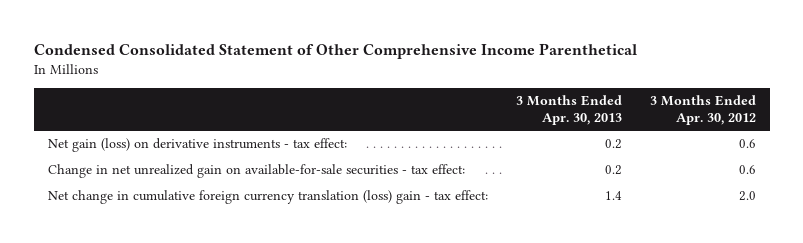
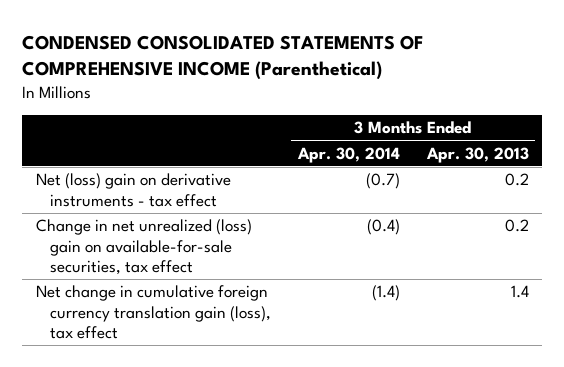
- Condensed Consolidated Statement of Other Comprehensive Income Parenthetical
+ CONDENSED CONSOLIDATED STATEMENTS OF COMPREHENSIVE INCOME (Parenthetical)
- | 3 Months Ended Apr. 30, 2013 | 3 Months Ended Apr. 30, 2012
+ | 3 Months Ended Apr. 30, 2014 | 3 Months Ended Apr. 30, 2013
- Net gain (loss) on derivative instruments - tax effect: | 0.2 | 0.6
- Change in net unrealized gain on available-for-sale securities - tax effect: | 0.2 | 0.6
- Net change in cumulative foreign currency translation (loss) gain - tax effect: | 1.4 | 2.0
+ Net (loss) gain on derivative instruments - tax effect | (0.7) | 0.2
+ Change in net unrealized (loss) gain on available-for-sale securities, tax effect | (0.4) | 0.2
+ Net change in cumulative foreign currency translation gain (loss), tax effect | (1.4) | 1.4

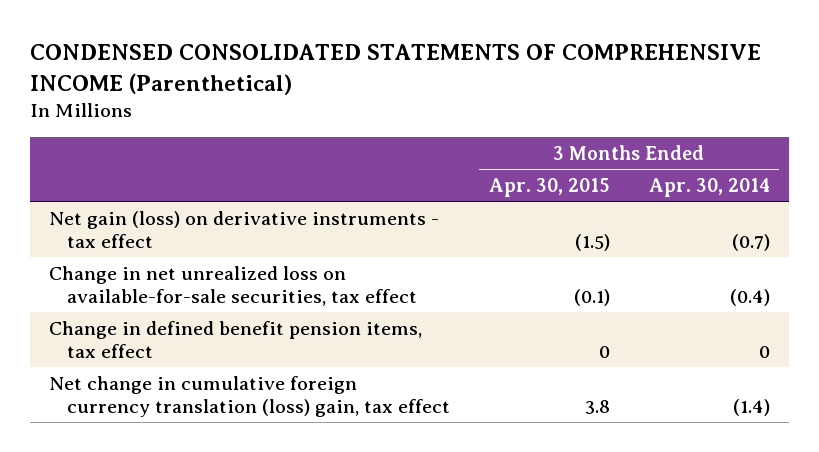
- | 3 Months Ended Apr. 30, 2014 | 3 Months Ended Apr. 30, 2013
+ | 3 Months Ended Apr. 30, 2015 | 3 Months Ended Apr. 30, 2014
- Net (loss) gain on derivative instruments - tax effect | (0.7) | 0.2
- Change in net unrealized (loss) gain on available-for-sale securities, tax effect | (0.4) | 0.2
- Net change in cumulative foreign currency translation gain (loss), tax effect | (1.4) | 1.4
+ Net gain (loss) on derivative instruments - tax effect | (1.5) | (0.7)
+ Change in net unrealized loss on available-for-sale securities, tax effect | (0.1) | (0.4)
+ Change in defined benefit pension items, tax effect | 0 | 0
+ Net change in cumulative foreign currency translation (loss) gain, tax effect | 3.8 | (1.4)

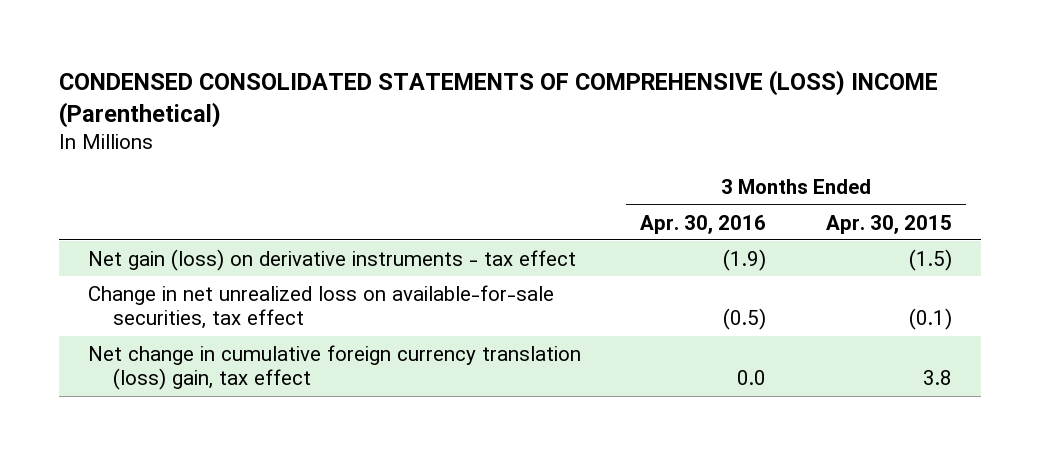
- CONDENSED CONSOLIDATED STATEMENTS OF COMPREHENSIVE INCOME (Parenthetical)
+ CONDENSED CONSOLIDATED STATEMENTS OF COMPREHENSIVE (LOSS) INCOME (Parenthetical)
- | 3 Months Ended Apr. 30, 2015 | 3 Months Ended Apr. 30, 2014
+ | 3 Months Ended Apr. 30, 2016 | 3 Months Ended Apr. 30, 2015
- Change in defined benefit pension items, tax effect | 0 | 0

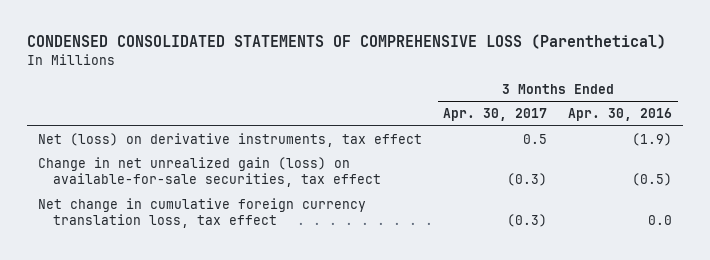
- CONDENSED CONSOLIDATED STATEMENTS OF COMPREHENSIVE (LOSS) INCOME (Parenthetical)
+ CONDENSED CONSOLIDATED STATEMENTS OF COMPREHENSIVE LOSS (Parenthetical)
- | 3 Months Ended Apr. 30, 2016 | 3 Months Ended Apr. 30, 2015
+ | 3 Months Ended Apr. 30, 2017 | 3 Months Ended Apr. 30, 2016
- Net gain (loss) on derivative instruments - tax effect | (1.9) | (1.5)
- Change in net unrealized loss on available-for-sale securities, tax effect | (0.5) | (0.1)
- Net change in cumulative foreign currency translation (loss) gain, tax effect | 0.0 | 3.8
+ Net (loss) on derivative instruments, tax effect | 0.5 | (1.9)
+ Change in net unrealized gain (loss) on available-for-sale securities, tax effect | (0.3) | (0.5)
+ Net change in cumulative foreign currency translation loss, tax effect | (0.3) | 0.0

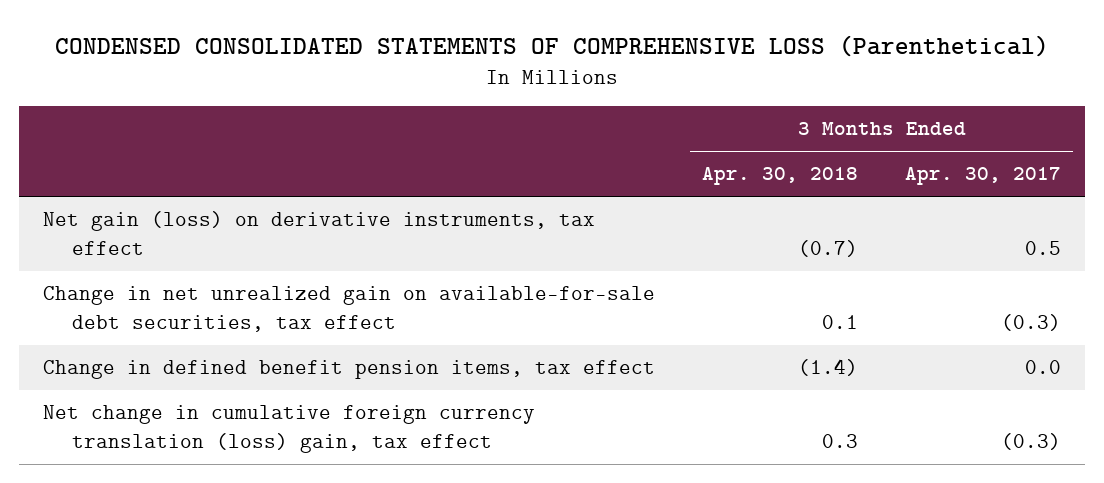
- | 3 Months Ended Apr. 30, 2017 | 3 Months Ended Apr. 30, 2016
+ | 3 Months Ended Apr. 30, 2018 | 3 Months Ended Apr. 30, 2017
- Net (loss) on derivative instruments, tax effect | 0.5 | (1.9)
- Change in net unrealized gain (loss) on available-for-sale securities, tax effect | (0.3) | (0.5)
- Net change in cumulative foreign currency translation loss, tax effect | (0.3) | 0.0
+ Net gain (loss) on derivative instruments, tax effect | (0.7) | 0.5
+ Change in net unrealized gain on available-for-sale debt securities, tax effect | 0.1 | (0.3)
+ Change in defined benefit pension items, tax effect | (1.4) | 0.0
+ Net change in cumulative foreign currency translation (loss) gain, tax effect | 0.3 | (0.3)

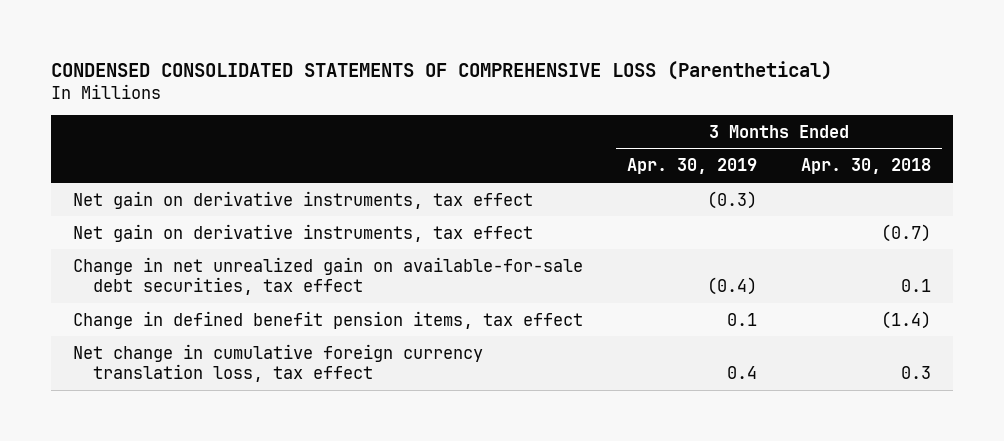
- | 3 Months Ended Apr. 30, 2018 | 3 Months Ended Apr. 30, 2017
+ | 3 Months Ended Apr. 30, 2019 | 3 Months Ended Apr. 30, 2018
- Net gain (loss) on derivative instruments, tax effect | (0.7) | 0.5
+ Net gain on derivative instruments, tax effect | (0.3) |
+ Net gain on derivative instruments, tax effect | | (0.7)
- Net change in cumulative foreign currency translation (loss) gain, tax effect | 0.3 | (0.3)
+ Net change in cumulative foreign currency translation loss, tax effect | 0.4 | 0.3

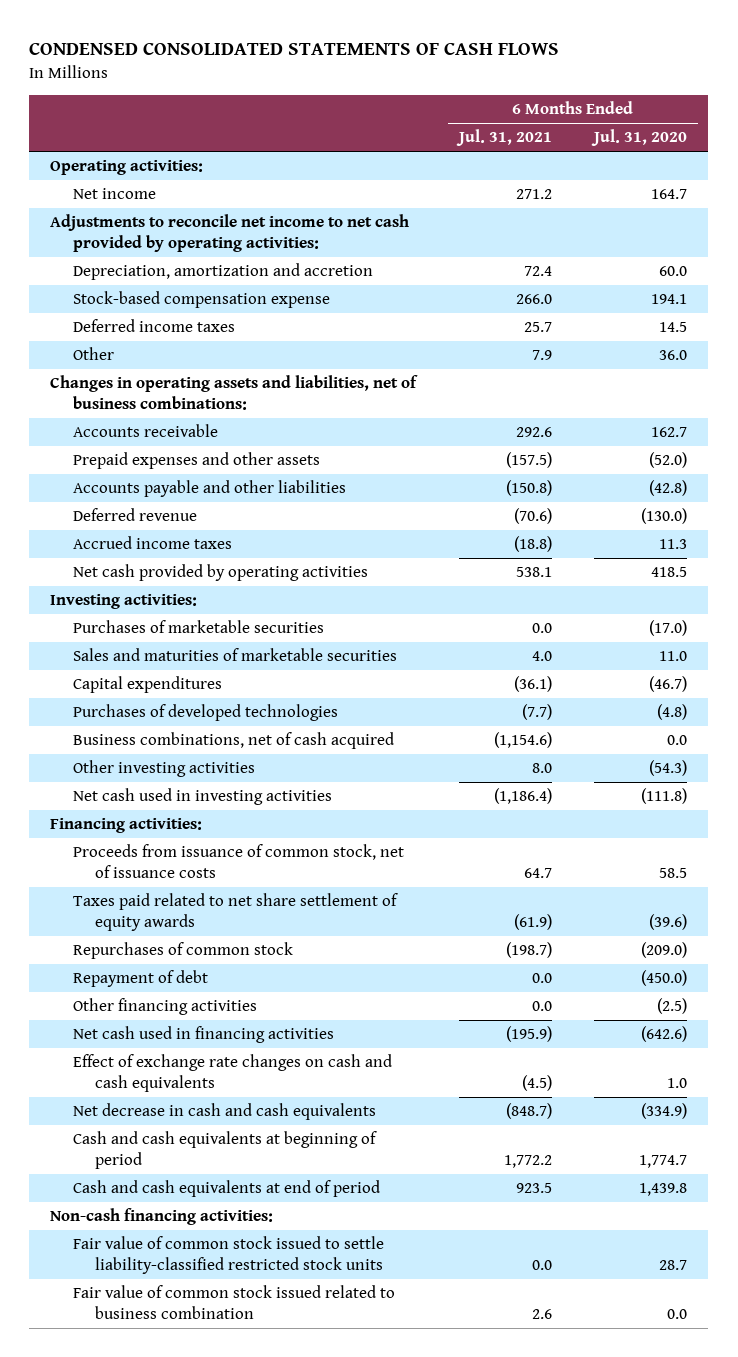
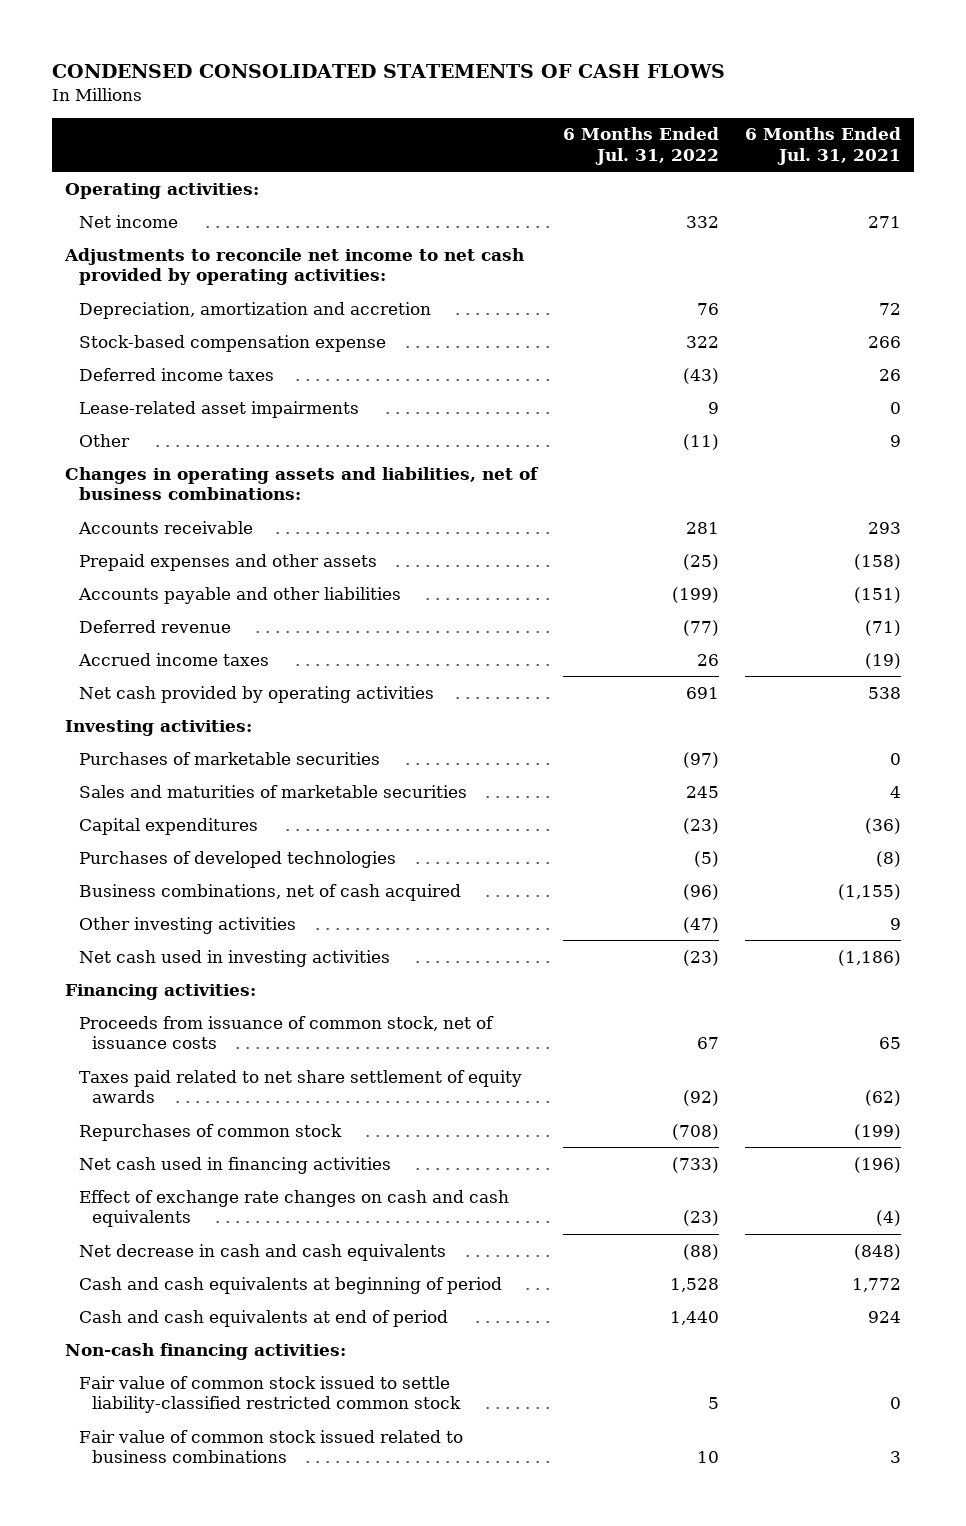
- | 6 Months Ended Jul. 31, 2021 | 6 Months Ended Jul. 31, 2020
+ | 6 Months Ended Jul. 31, 2022 | 6 Months Ended Jul. 31, 2021
- Net income | 271.2 | 164.7
+ Net income | 332 | 271
- Depreciation, amortization and accretion | 72.4 | 60.0
- Stock-based compensation expense | 266.0 | 194.1
- Deferred income taxes | 25.7 | 14.5
- Other | 7.9 | 36.0
+ Depreciation, amortization and accretion | 76 | 72
+ Stock-based compensation expense | 322 | 266
+ Deferred income taxes | (43) | 26
+ Lease-related asset impairments | 9 | 0
+ Other | (11) | 9
- Accounts receivable | 292.6 | 162.7
- Prepaid expenses and other assets | (157.5) | (52.0)
- Accounts payable and other liabilities | (150.8) | (42.8)
- Deferred revenue | (70.6) | (130.0)
- Accrued income taxes | (18.8) | 11.3
- Net cash provided by operating activities | 538.1 | 418.5
+ Accounts receivable | 281 | 293
+ Prepaid expenses and other assets | (25) | (158)
+ Accounts payable and other liabilities | (199) | (151)
+ Deferred revenue | (77) | (71)
+ Accrued income taxes | 26 | (19)
+ Net cash provided by operating activities | 691 | 538
- Purchases of marketable securities | 0.0 | (17.0)
- Sales and maturities of marketable securities | 4.0 | 11.0
- Capital expenditures | (36.1) | (46.7)
- Purchases of developed technologies | (7.7) | (4.8)
- Business combinations, net of cash acquired | (1,154.6) | 0.0
- Other investing activities | 8.0 | (54.3)
- Net cash used in investing activities | (1,186.4) | (111.8)
+ Purchases of marketable securities | (97) | 0
+ Sales and maturities of marketable securities | 245 | 4
+ Capital expenditures | (23) | (36)
+ Purchases of developed technologies | (5) | (8)
+ Business combinations, net of cash acquired | (96) | (1,155)
+ Other investing activities | (47) | 9
+ Net cash used in investing activities | (23) | (1,186)
- Proceeds from issuance of common stock, net of issuance costs | 64.7 | 58.5
- Taxes paid related to net share settlement of equity awards | (61.9) | (39.6)
- Repurchases of common stock | (198.7) | (209.0)
- Repayment of debt | 0.0 | (450.0)
- Other financing activities | 0.0 | (2.5)
- Net cash used in financing activities | (195.9) | (642.6)
- Effect of exchange rate changes on cash and cash equivalents | (4.5) | 1.0
- Net decrease in cash and cash equivalents | (848.7) | (334.9)
- Cash and cash equivalents at beginning of period | 1,772.2 | 1,774.7
- Cash and cash equivalents at end of period | 923.5 | 1,439.8
+ Proceeds from issuance of common stock, net of issuance costs | 67 | 65
+ Taxes paid related to net share settlement of equity awards | (92) | (62)
+ Repurchases of common stock | (708) | (199)
+ Net cash used in financing activities | (733) | (196)
+ Effect of exchange rate changes on cash and cash equivalents | (23) | (4)
+ Net decrease in cash and cash equivalents | (88) | (848)
+ Cash and cash equivalents at beginning of period | 1,528 | 1,772
+ Cash and cash equivalents at end of period | 1,440 | 924
- Fair value of common stock issued to settle liability-classified restricted stock units | 0.0 | 28.7
- Fair value of common stock issued related to business combination | 2.6 | 0.0
+ Fair value of common stock issued to settle liability-classified restricted common stock | 5 | 0
+ Fair value of common stock issued related to business combinations | 10 | 3

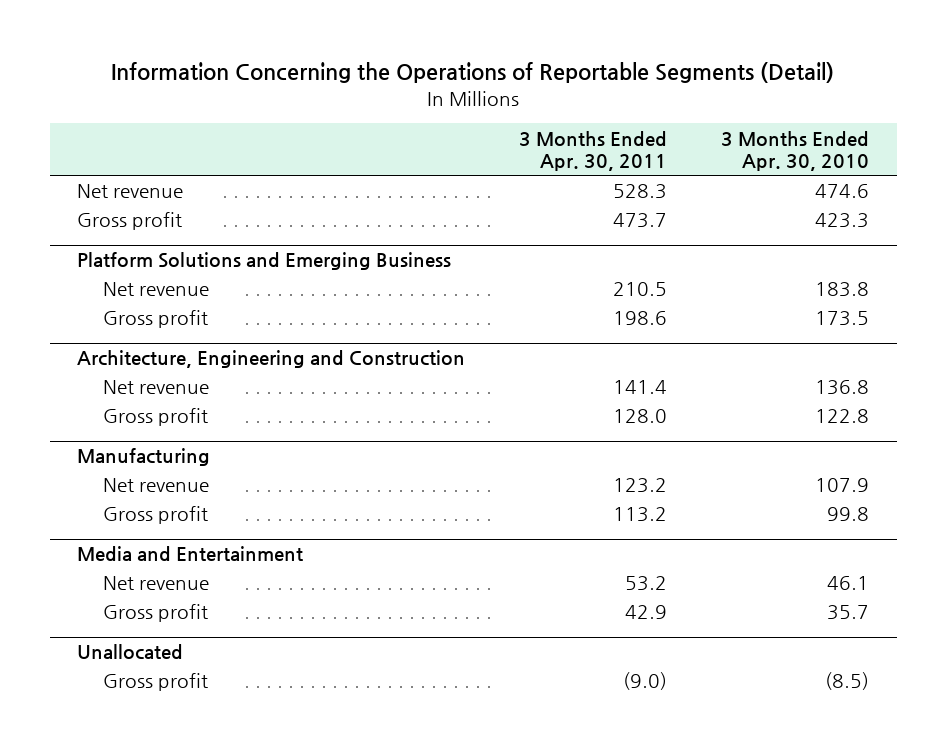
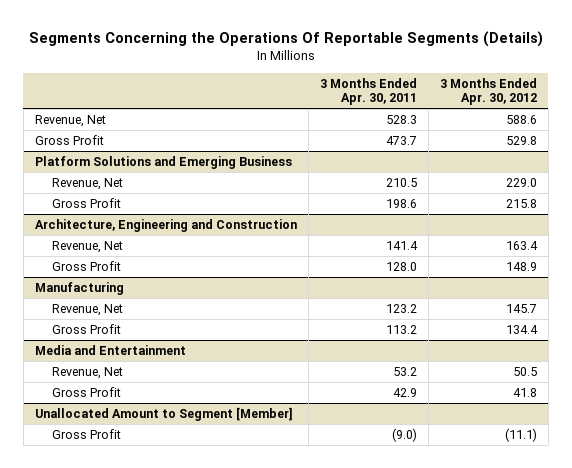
- Information Concerning the Operations of Reportable Segments (Detail)
+ Segments Concerning the Operations Of Reportable Segments (Details)
- | 3 Months Ended Apr. 30, 2011 | 3 Months Ended Apr. 30, 2010
+ | 3 Months Ended Apr. 30, 2011 | 3 Months Ended Apr. 30, 2012
- Net revenue | 528.3 | 474.6
- Gross profit | 473.7 | 423.3
+ Revenue, Net | 528.3 | 588.6
+ Gross Profit | 473.7 | 529.8
@ Platform Solutions and Emerging Business
- Net revenue | 210.5 | 183.8
- Gross profit | 198.6 | 173.5
+ Revenue, Net | 210.5 | 229.0
+ Gross Profit | 198.6 | 215.8
@ Architecture, Engineering and Construction
- Net revenue | 141.4 | 136.8
- Gross profit | 128.0 | 122.8
+ Revenue, Net | 141.4 | 163.4
+ Gross Profit | 128.0 | 148.9
@ Manufacturing
- Net revenue | 123.2 | 107.9
- Gross profit | 113.2 | 99.8
+ Revenue, Net | 123.2 | 145.7
+ Gross Profit | 113.2 | 134.4
@ Media and Entertainment
- Net revenue | 53.2 | 46.1
- Gross profit | 42.9 | 35.7
- Unallocated
- Gross profit | (9.0) | (8.5)
@ Media and Entertainment
+ Revenue, Net | 53.2 | 50.5
+ Gross Profit | 42.9 | 41.8
+ Unallocated Amount to Segment [Member]
+ Gross Profit | (9.0) | (11.1)

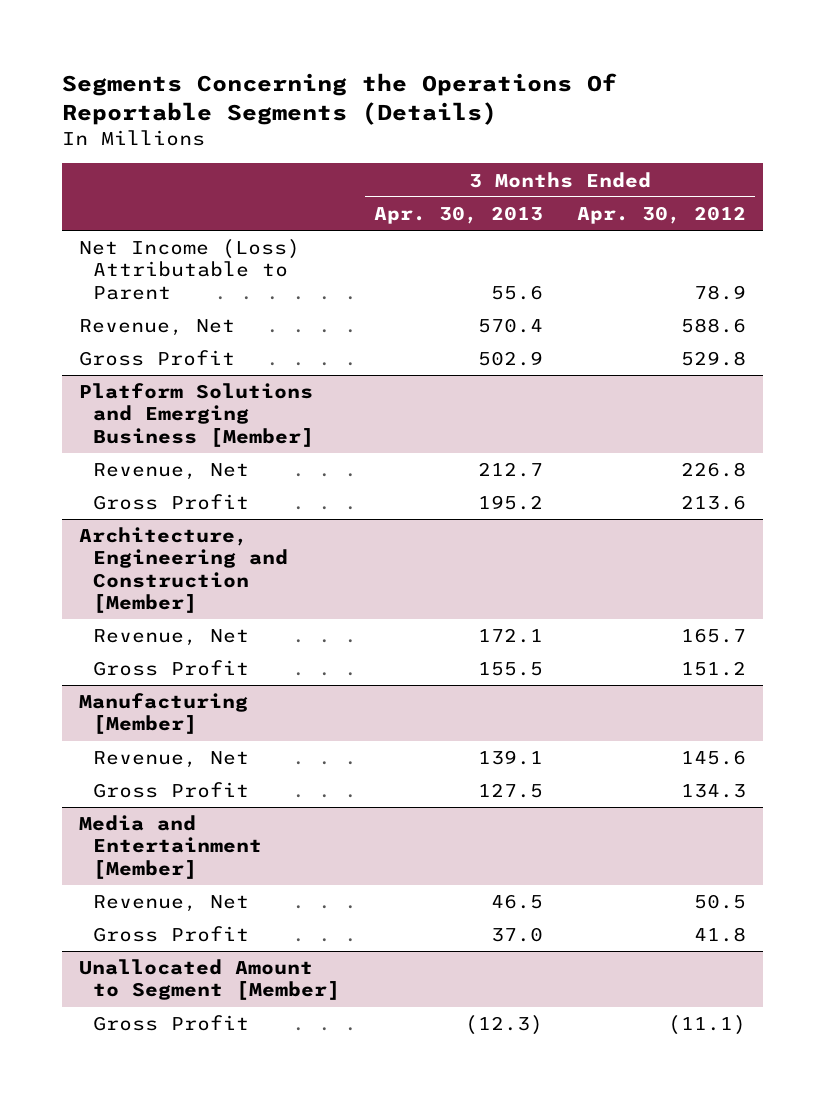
- | 3 Months Ended Apr. 30, 2011 | 3 Months Ended Apr. 30, 2012
+ | 3 Months Ended Apr. 30, 2013 | 3 Months Ended Apr. 30, 2012
+ Net Income (Loss) Attributable to Parent | 55.6 | 78.9
- Platform Solutions and Emerging Business
- Revenue, Net | 210.5 | 229.0
- Gross Profit | 198.6 | 215.8
- Architecture, Engineering and Construction
- Revenue, Net | 141.4 | 163.4
- Gross Profit | 128.0 | 148.9
- Manufacturing
- Revenue, Net | 123.2 | 145.7
- Gross Profit | 113.2 | 134.4
- Media and Entertainment
+ Platform Solutions and Emerging Business [Member]
+ Revenue, Net | 212.7 | 226.8
+ Gross Profit | 195.2 | 213.6
+ Architecture, Engineering and Construction [Member]
+ Revenue, Net | 172.1 | 165.7
+ Gross Profit | 155.5 | 151.2
+ Manufacturing [Member]
+ Revenue, Net | 139.1 | 145.6
+ Gross Profit | 127.5 | 134.3
+ Media and Entertainment [Member]

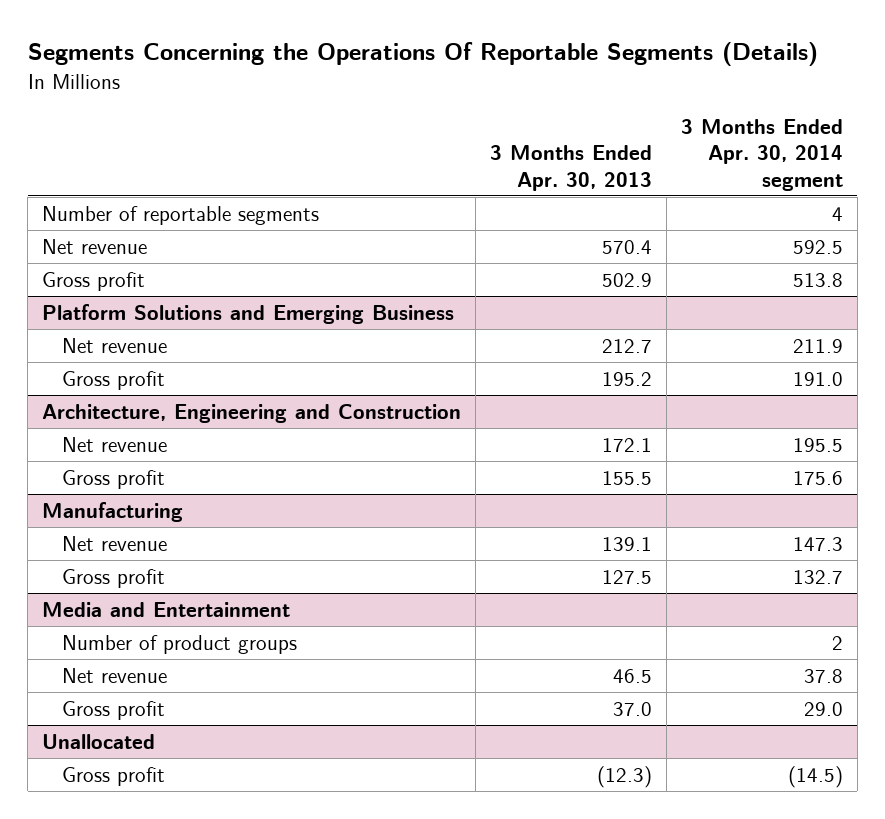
- | 3 Months Ended Apr. 30, 2013 | 3 Months Ended Apr. 30, 2012
+ | 3 Months Ended Apr. 30, 2013 | 3 Months Ended Apr. 30, 2014 segment
- Net Income (Loss) Attributable to Parent | 55.6 | 78.9
- Revenue, Net | 570.4 | 588.6
- Gross Profit | 502.9 | 529.8
- Platform Solutions and Emerging Business [Member]
- Revenue, Net | 212.7 | 226.8
- Gross Profit | 195.2 | 213.6
- Architecture, Engineering and Construction [Member]
- Revenue, Net | 172.1 | 165.7
- Gross Profit | 155.5 | 151.2
- Manufacturing [Member]
- Revenue, Net | 139.1 | 145.6
- Gross Profit | 127.5 | 134.3
- Media and Entertainment [Member]
- Revenue, Net | 46.5 | 50.5
- Gross Profit | 37.0 | 41.8
- Unallocated Amount to Segment [Member]
- Gross Profit | (12.3) | (11.1)
+ Number of reportable segments | | 4
+ Net revenue | 570.4 | 592.5
+ Gross profit | 502.9 | 513.8
+ Platform Solutions and Emerging Business
+ Net revenue | 212.7 | 211.9
+ Gross profit | 195.2 | 191.0
+ Architecture, Engineering and Construction
+ Net revenue | 172.1 | 195.5
+ Gross profit | 155.5 | 175.6
+ Manufacturing
+ Net revenue | 139.1 | 147.3
+ Gross profit | 127.5 | 132.7
+ Media and Entertainment
+ Number of product groups | | 2
+ Net revenue | 46.5 | 37.8
+ Gross profit | 37.0 | 29.0
+ Unallocated
+ Gross profit | (12.3) | (14.5)

